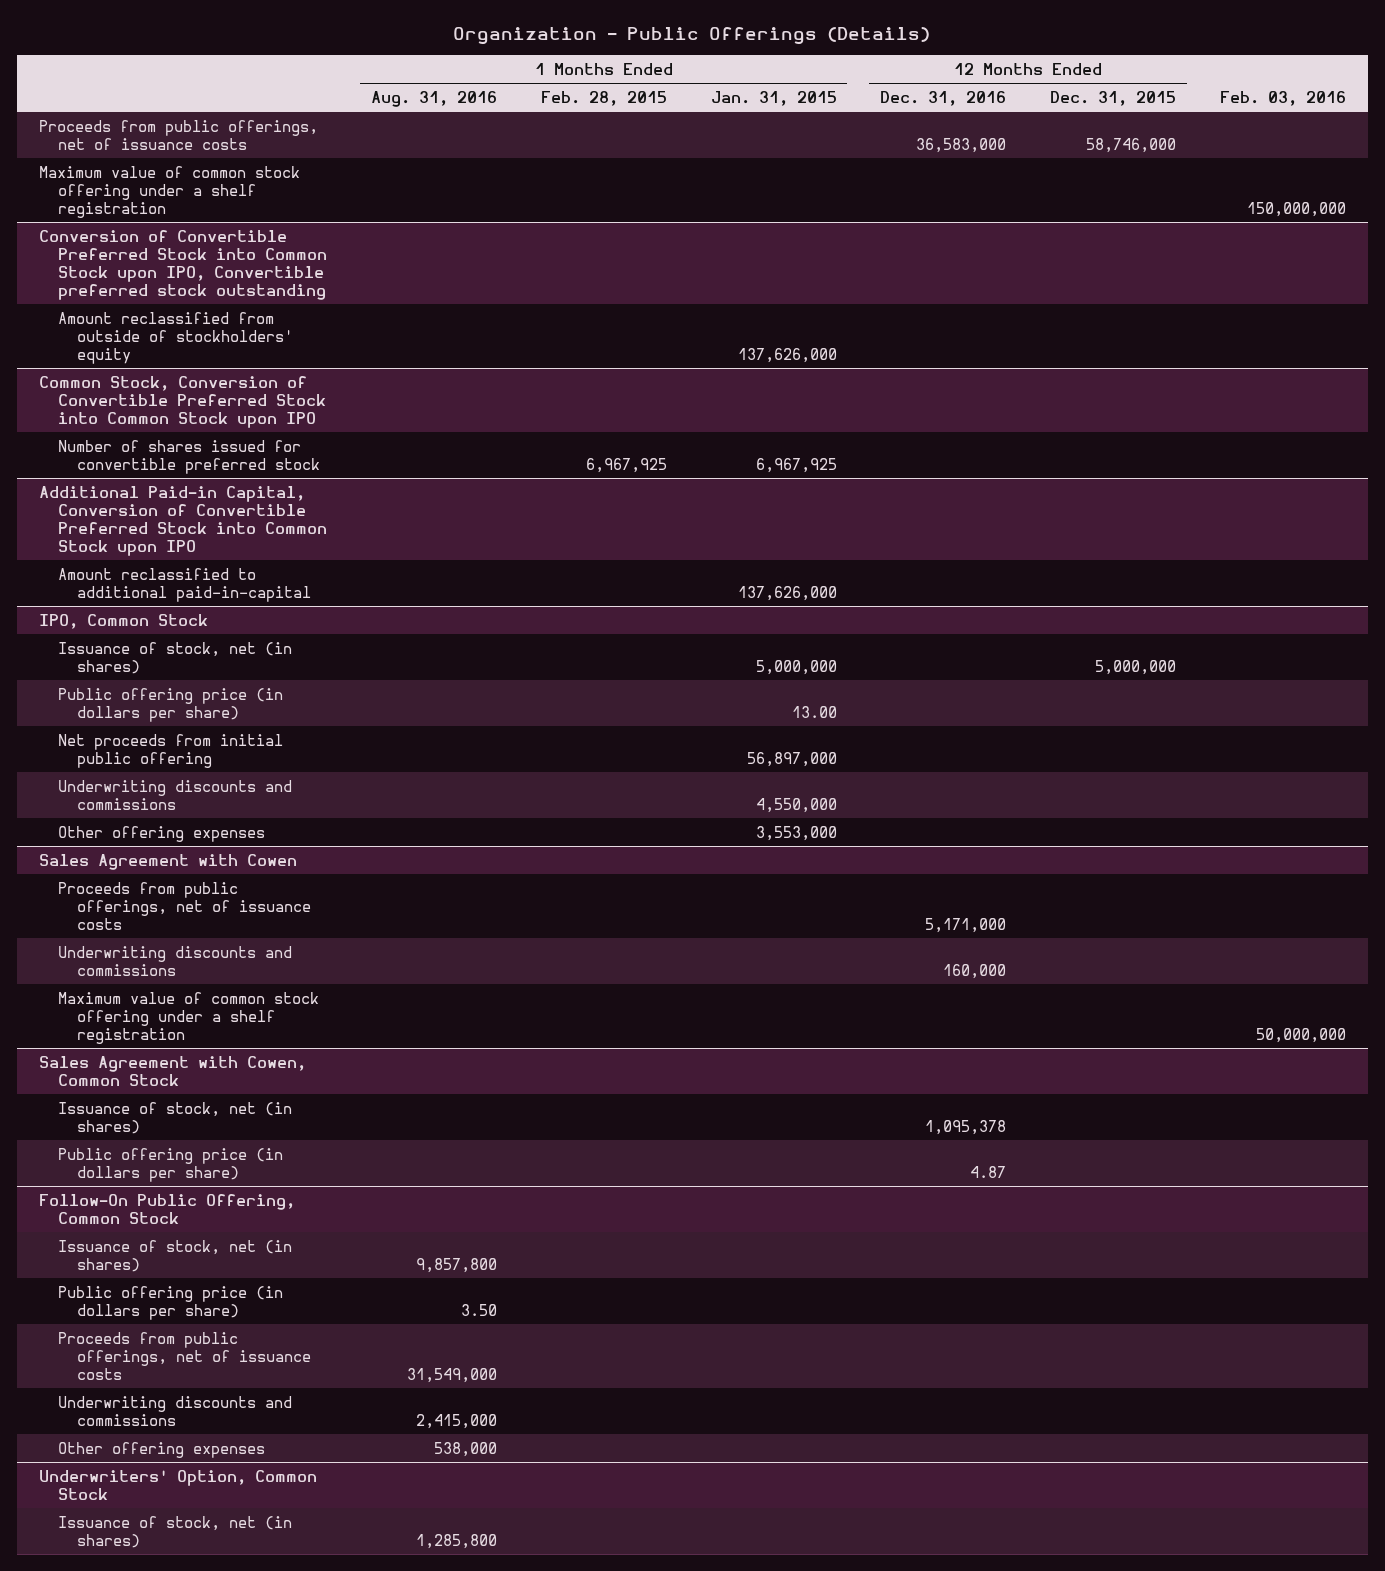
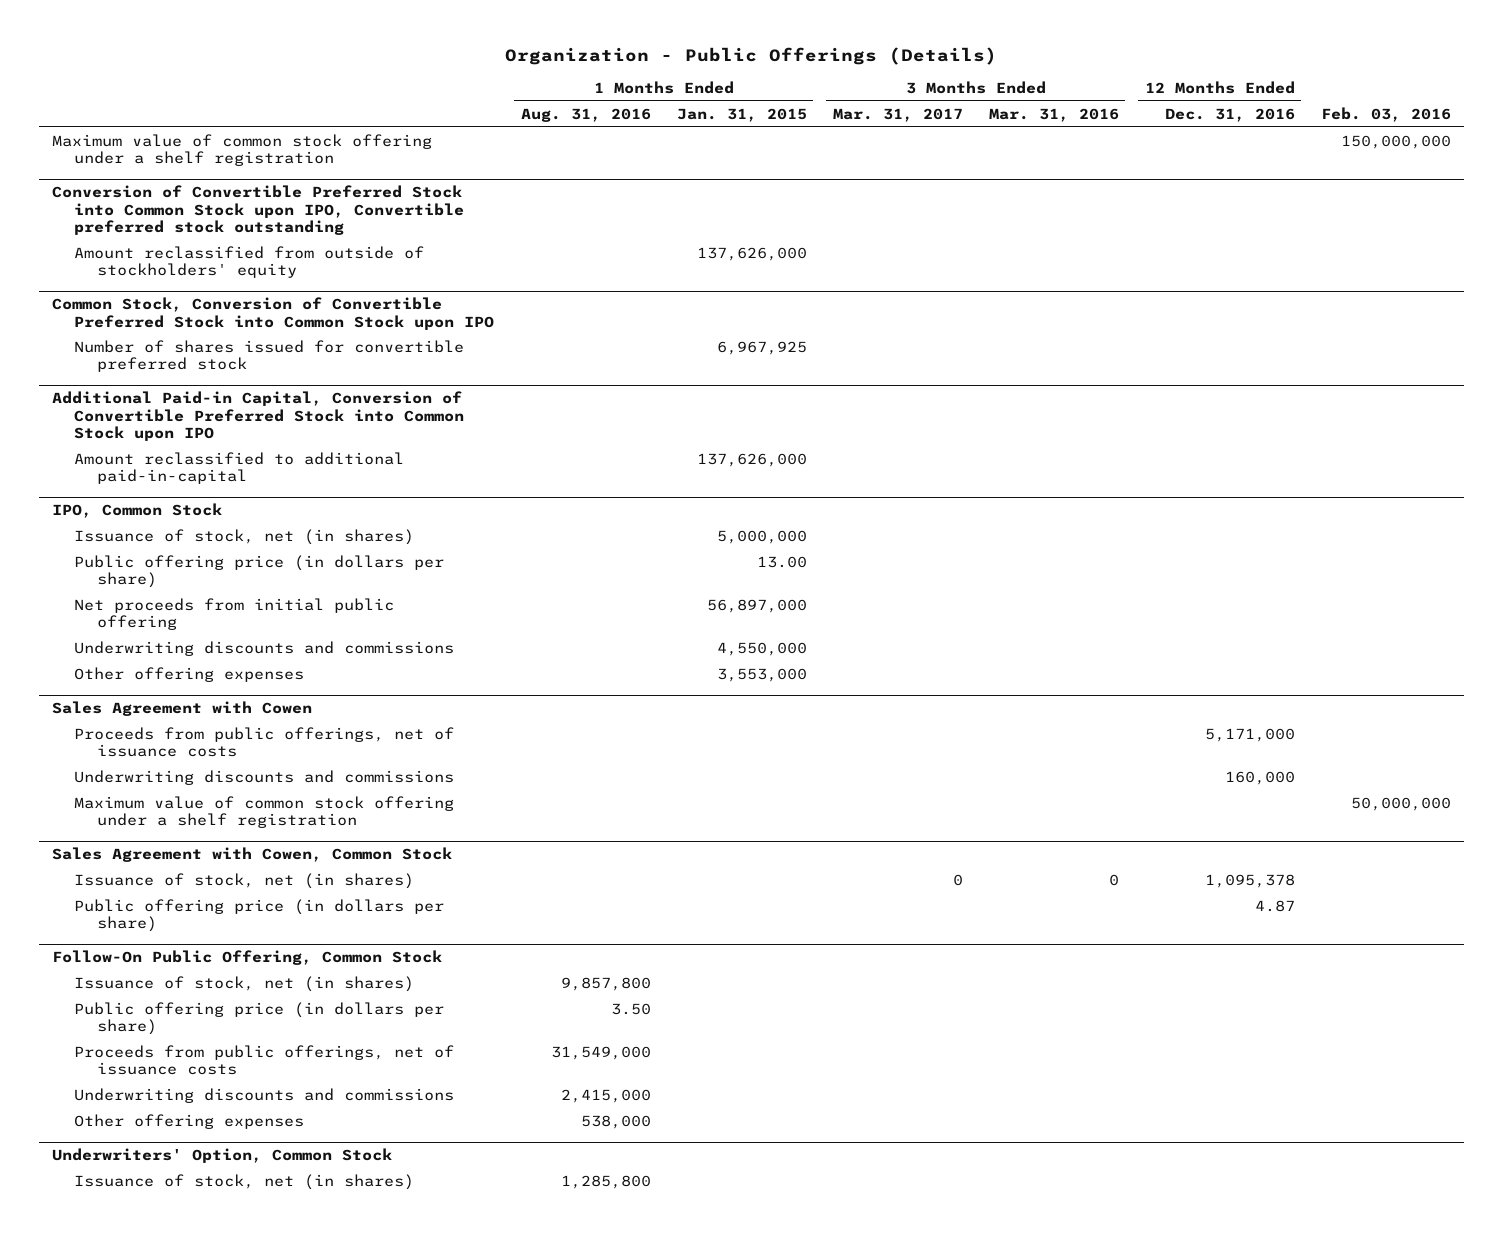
- | 1 Months Ended Aug. 31, 2016 | 1 Months Ended Feb. 28, 2015 | 1 Months Ended Jan. 31, 2015 | 12 Months Ended Dec. 31, 2016 | 12 Months Ended Dec. 31, 2015 | Feb. 03, 2016
+ | 1 Months Ended Aug. 31, 2016 | 1 Months Ended Jan. 31, 2015 | 3 Months Ended Mar. 31, 2017 | 3 Months Ended Mar. 31, 2016 | 12 Months Ended Dec. 31, 2016 | Feb. 03, 2016
- Proceeds from public offerings, net of issuance costs | | | | 36,583,000 | 58,746,000 |

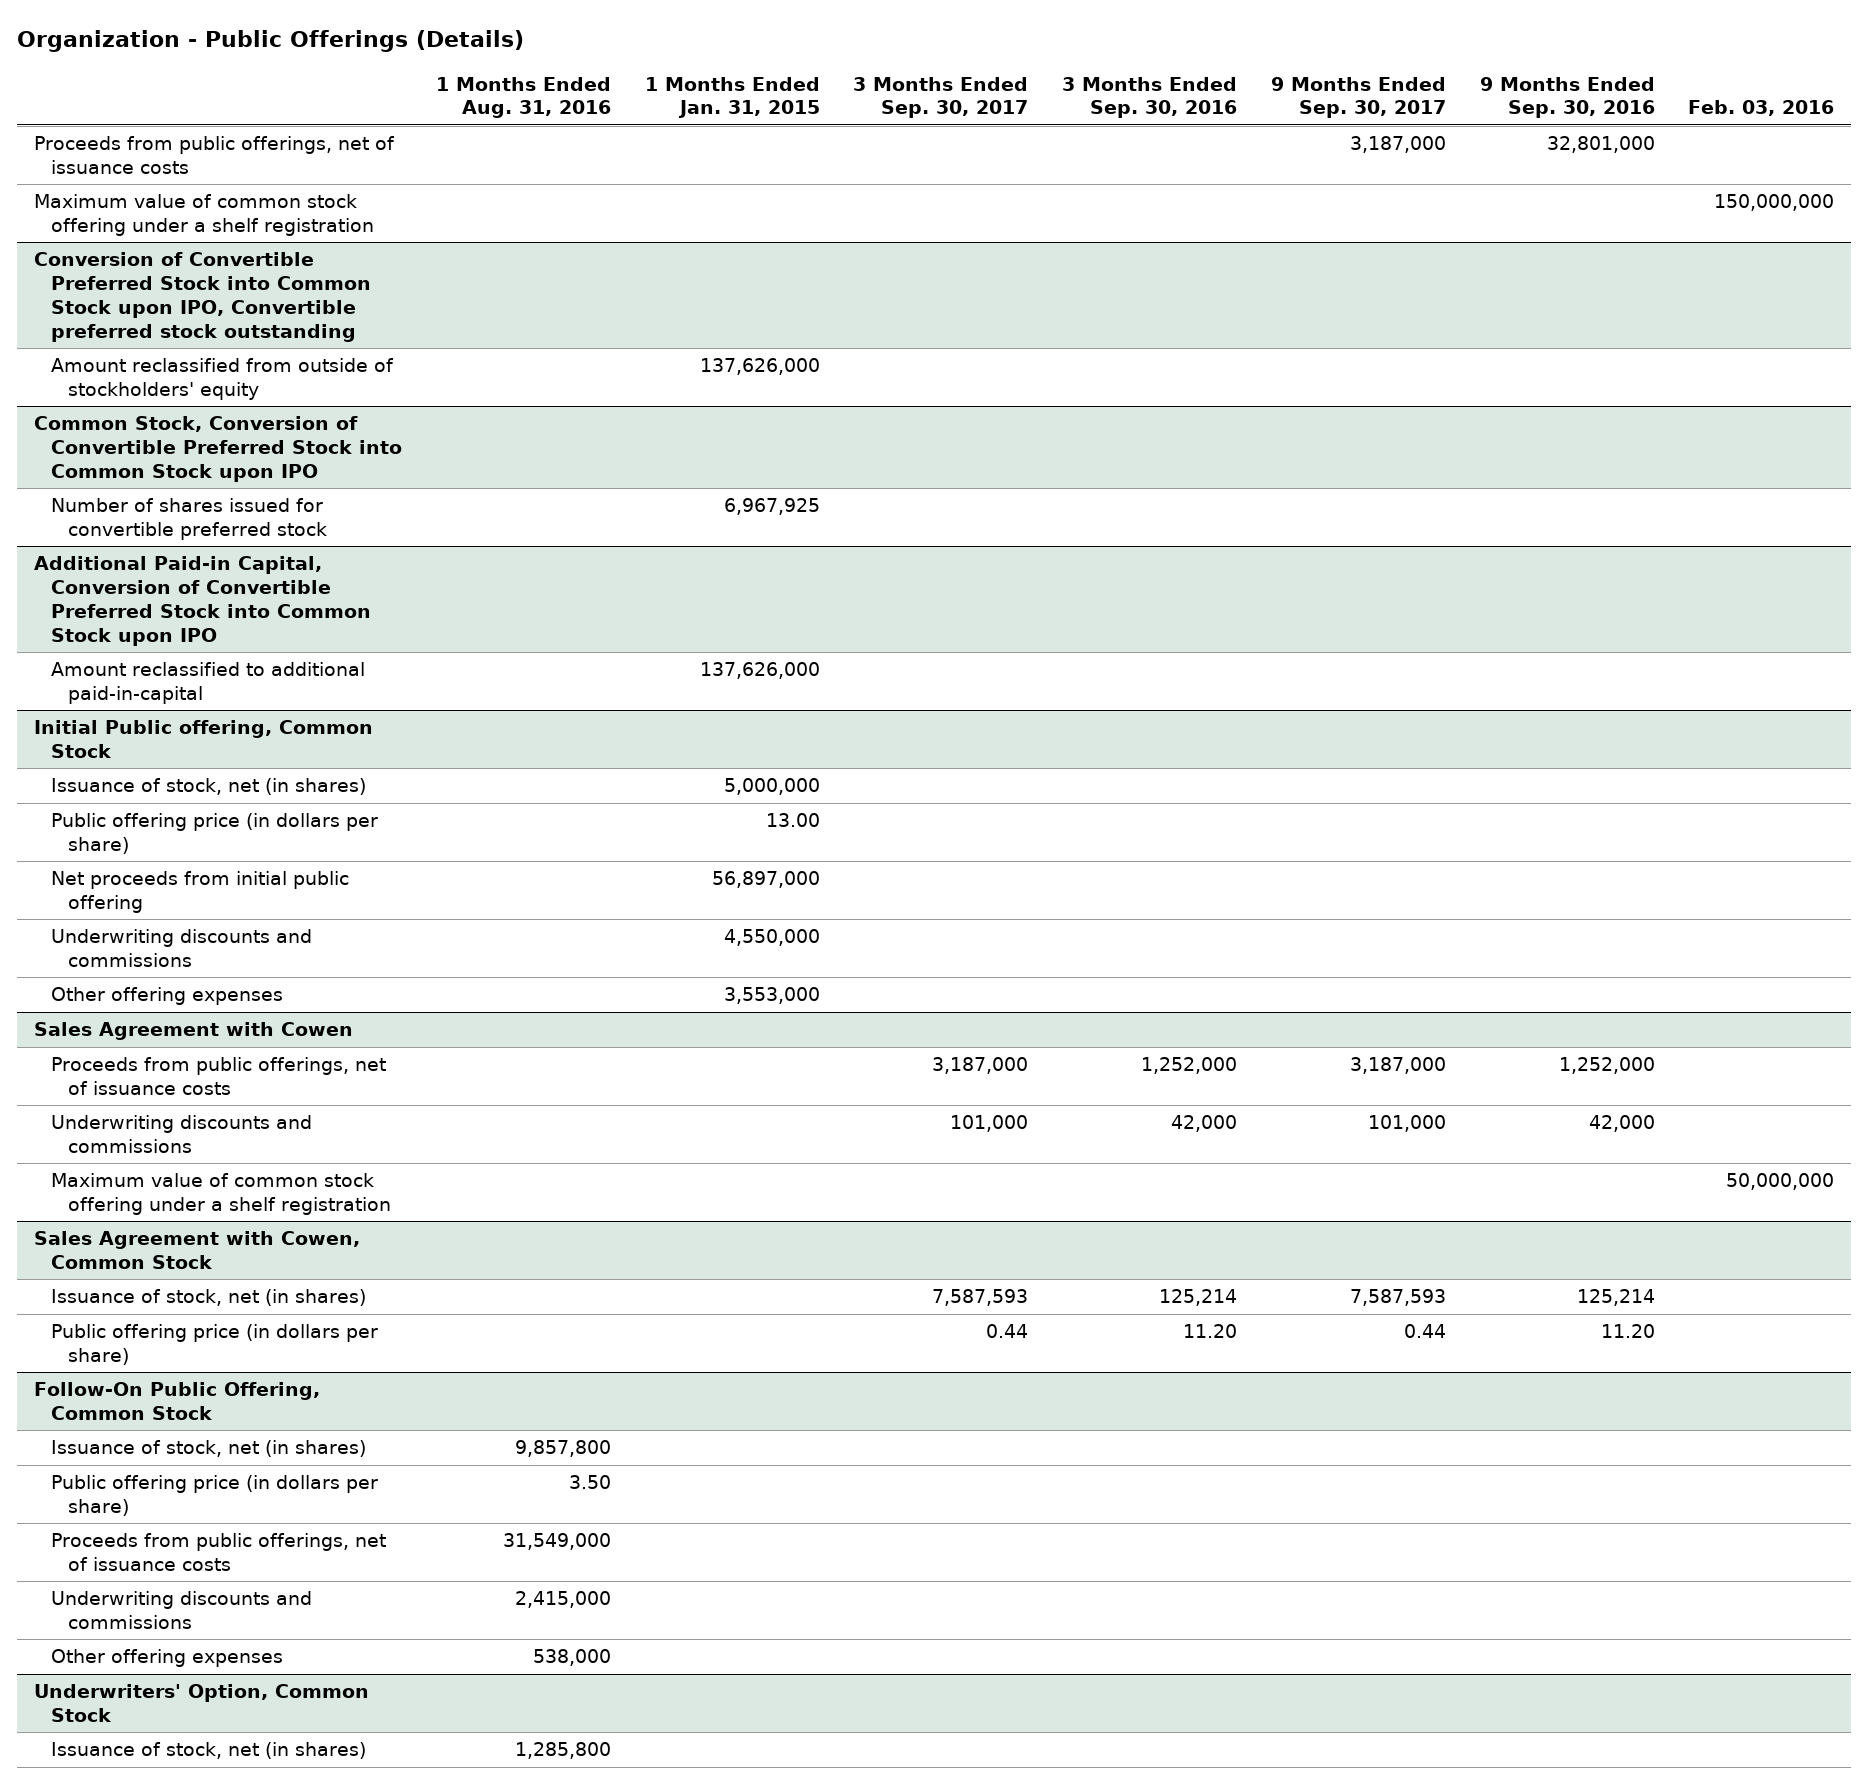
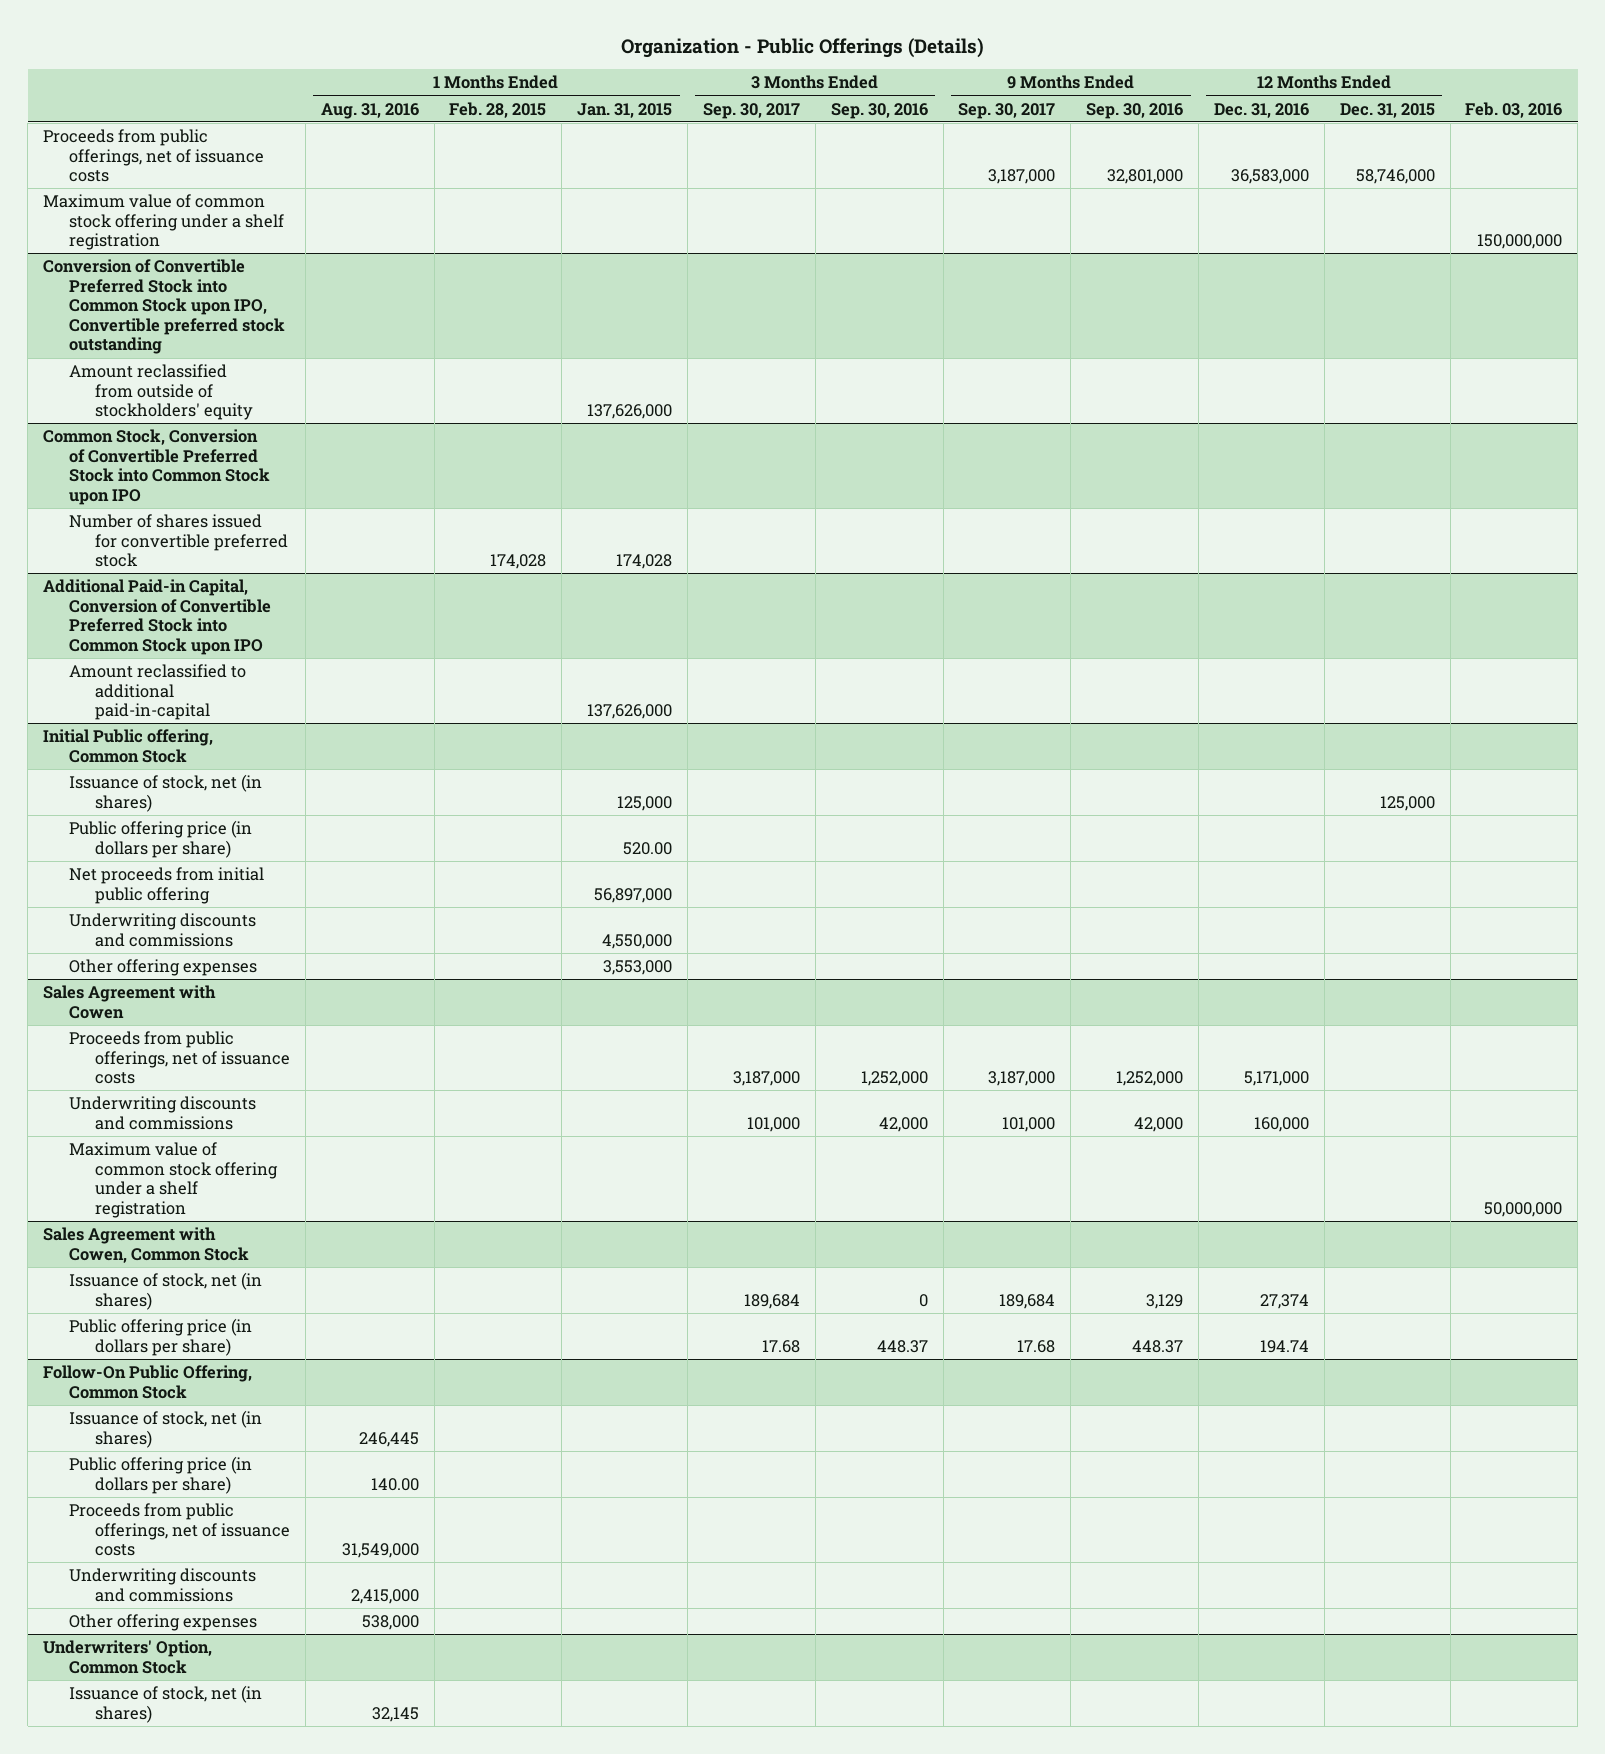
- | 1 Months Ended Aug. 31, 2016 | 1 Months Ended Jan. 31, 2015 | 3 Months Ended Sep. 30, 2017 | 3 Months Ended Sep. 30, 2016 | 9 Months Ended Sep. 30, 2017 | 9 Months Ended Sep. 30, 2016 | Feb. 03, 2016
+ | 1 Months Ended Aug. 31, 2016 | 1 Months Ended Feb. 28, 2015 | 1 Months Ended Jan. 31, 2015 | 3 Months Ended Sep. 30, 2017 | 3 Months Ended Sep. 30, 2016 | 9 Months Ended Sep. 30, 2017 | 9 Months Ended Sep. 30, 2016 | 12 Months Ended Dec. 31, 2016 | 12 Months Ended Dec. 31, 2015 | Feb. 03, 2016
@ Common Stock, Conversion of Convertible Preferred Stock into Common Stock upon IPO
- Number of shares issued for convertible preferred stock | | 6,967,925 | | | | |
+ Number of shares issued for convertible preferred stock | | 174,028 | 174,028 | | | | | | |
@ Initial Public offering, Common Stock
- Issuance of stock, net (in shares) | | 5,000,000 | | | | |
- Public offering price (in dollars per share) | | 13.00 | | | | |
+ Issuance of stock, net (in shares) | | | 125,000 | | | | | | 125,000 |
+ Public offering price (in dollars per share) | | | 520.00 | | | | | | |
@ Sales Agreement with Cowen, Common Stock
- Issuance of stock, net (in shares) | | | 7,587,593 | 125,214 | 7,587,593 | 125,214 |
- Public offering price (in dollars per share) | | | 0.44 | 11.20 | 0.44 | 11.20 |
+ Issuance of stock, net (in shares) | | | | 189,684 | 0 | 189,684 | 3,129 | 27,374 | |
+ Public offering price (in dollars per share) | | | | 17.68 | 448.37 | 17.68 | 448.37 | 194.74 | |
@ Follow-On Public Offering, Common Stock
- Issuance of stock, net (in shares) | 9,857,800 | | | | | |
- Public offering price (in dollars per share) | 3.50 | | | | | |
+ Issuance of stock, net (in shares) | 246,445 | | | | | | | | |
+ Public offering price (in dollars per share) | 140.00 | | | | | | | | |
@ Underwriters' Option, Common Stock
- Issuance of stock, net (in shares) | 1,285,800 | | | | | |
+ Issuance of stock, net (in shares) | 32,145 | | | | | | | | |

